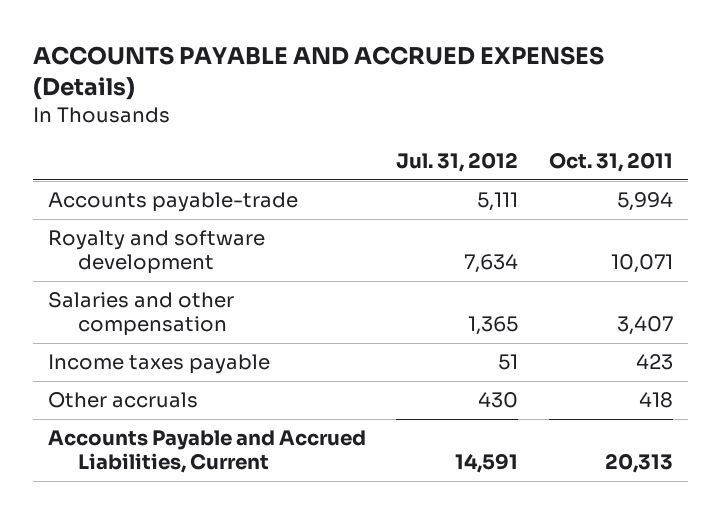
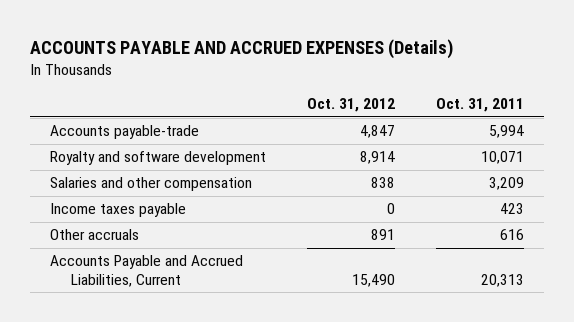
- | Jul. 31, 2012 | Oct. 31, 2011
+ | Oct. 31, 2012 | Oct. 31, 2011
- Salaries and other compensation | 1,365 | 3,407
+ Salaries and other compensation | 838 | 3,209
- Other accruals | 430 | 418
+ Other accruals | 891 | 616

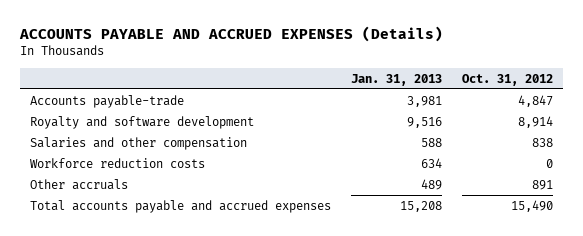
- | Oct. 31, 2012 | Oct. 31, 2011
+ | Jan. 31, 2013 | Oct. 31, 2012
- Income taxes payable | 0 | 423
+ Workforce reduction costs | 634 | 0
- Accounts Payable and Accrued Liabilities, Current | 15,490 | 20,313
+ Total accounts payable and accrued expenses | 15,208 | 15,490

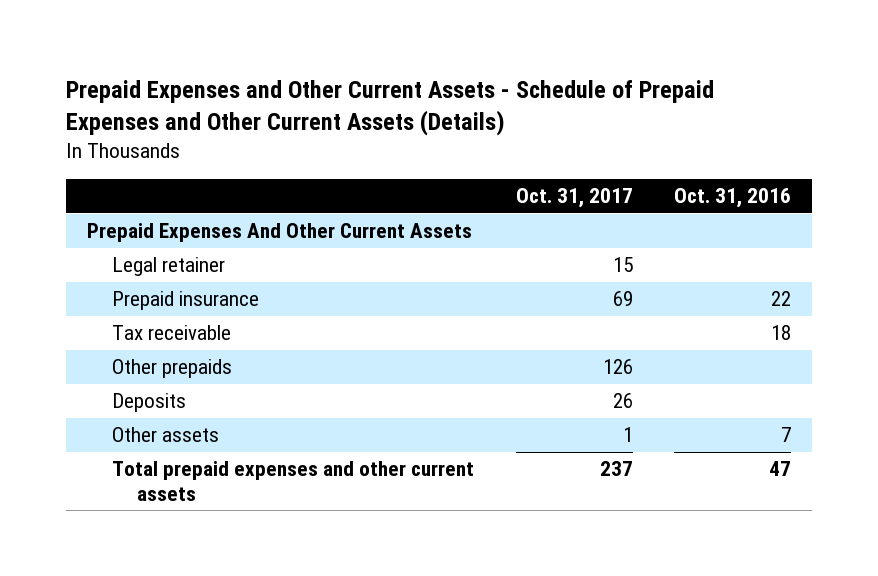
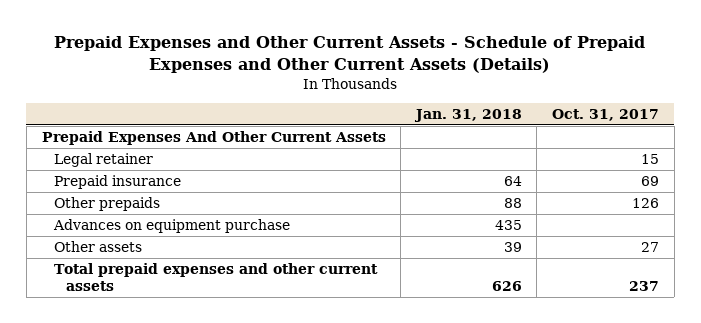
- | Oct. 31, 2017 | Oct. 31, 2016
+ | Jan. 31, 2018 | Oct. 31, 2017
- Tax receivable | | 18
- Deposits | 26 |
- Other assets | 1 | 7
+ Advances on equipment purchase | 435 |
+ Other assets | 39 | 27

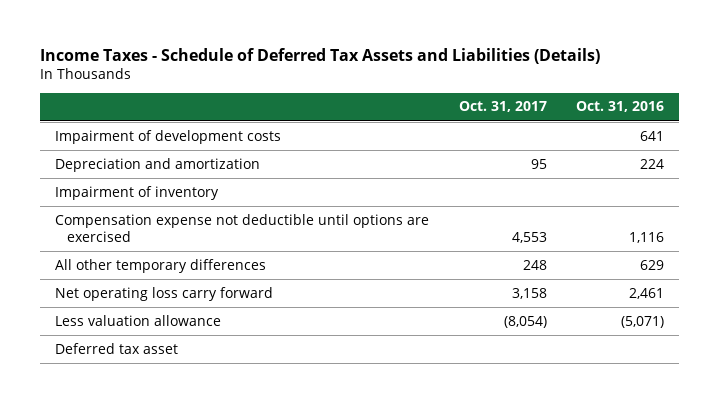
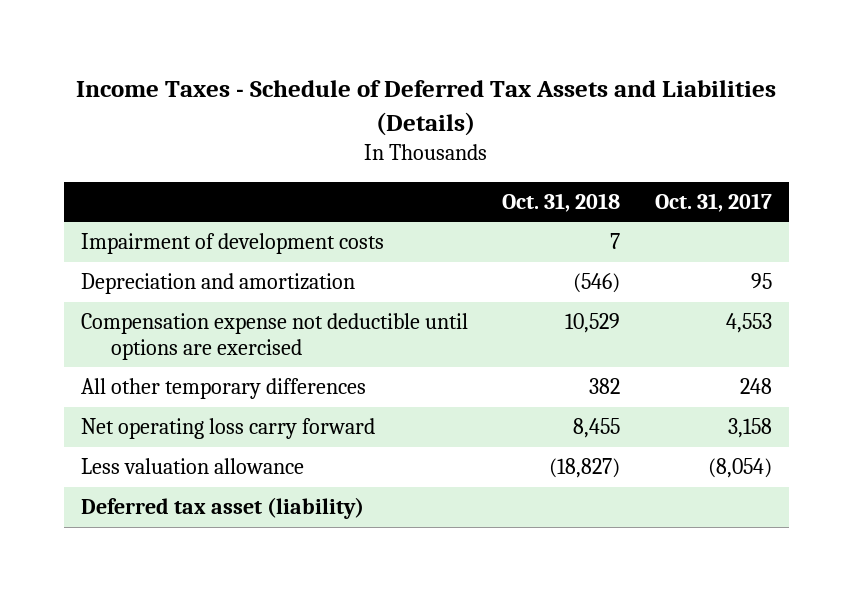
- | Oct. 31, 2017 | Oct. 31, 2016
+ | Oct. 31, 2018 | Oct. 31, 2017
- Impairment of inventory
- Deferred tax asset
+ Deferred tax asset (liability)

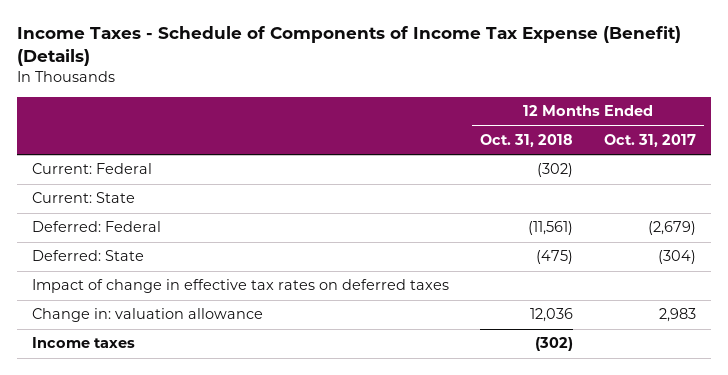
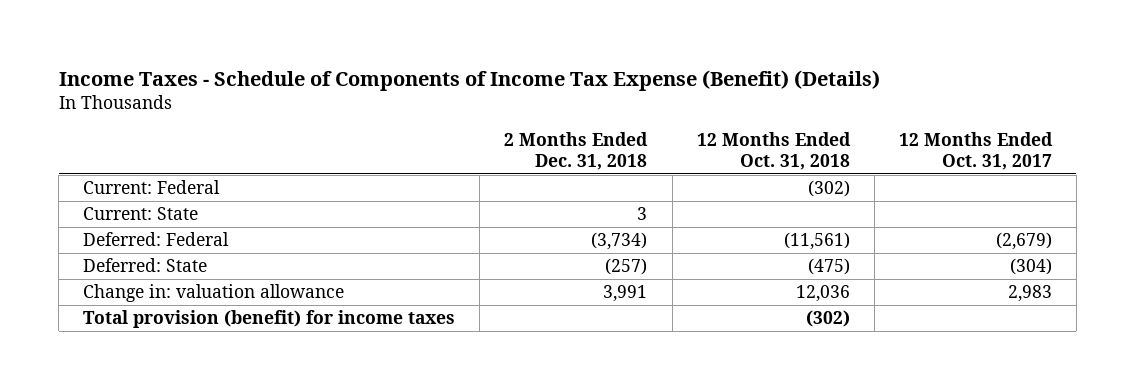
- | 12 Months Ended Oct. 31, 2018 | 12 Months Ended Oct. 31, 2017
+ | 2 Months Ended Dec. 31, 2018 | 12 Months Ended Oct. 31, 2018 | 12 Months Ended Oct. 31, 2017
- Impact of change in effective tax rates on deferred taxes
- Income taxes | (302) |
+ Total provision (benefit) for income taxes | | (302) |

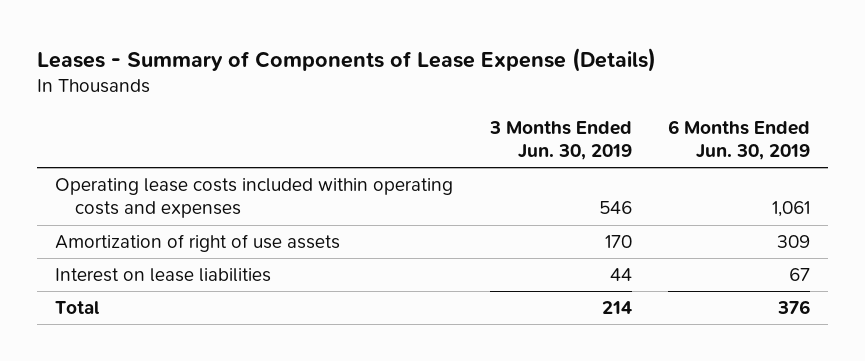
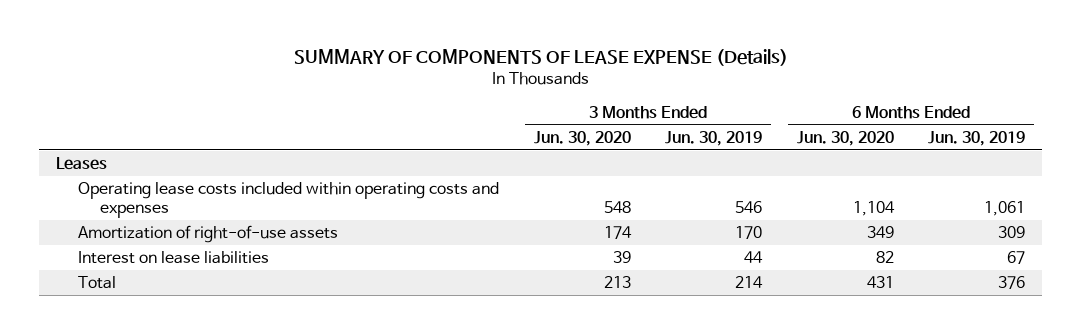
- Leases - Summary of Components of Lease Expense (Details)
+ SUMMARY OF COMPONENTS OF LEASE EXPENSE (Details)
- | 3 Months Ended Jun. 30, 2019 | 6 Months Ended Jun. 30, 2019
+ | 3 Months Ended Jun. 30, 2020 | 3 Months Ended Jun. 30, 2019 | 6 Months Ended Jun. 30, 2020 | 6 Months Ended Jun. 30, 2019
+ Leases
- Amortization of right of use assets | 170 | 309
+ Amortization of right-of-use assets | 174 | 170 | 349 | 309

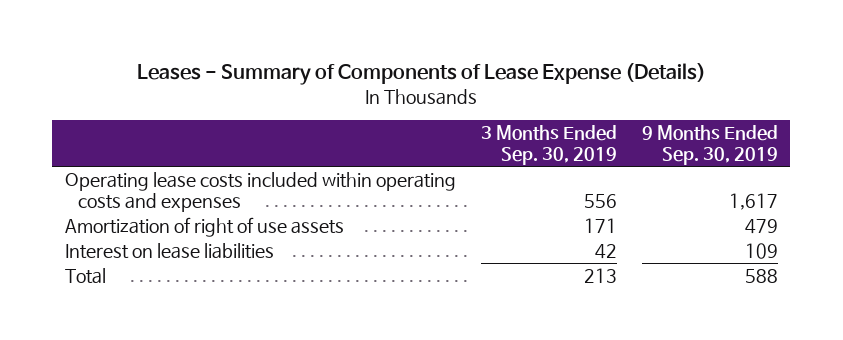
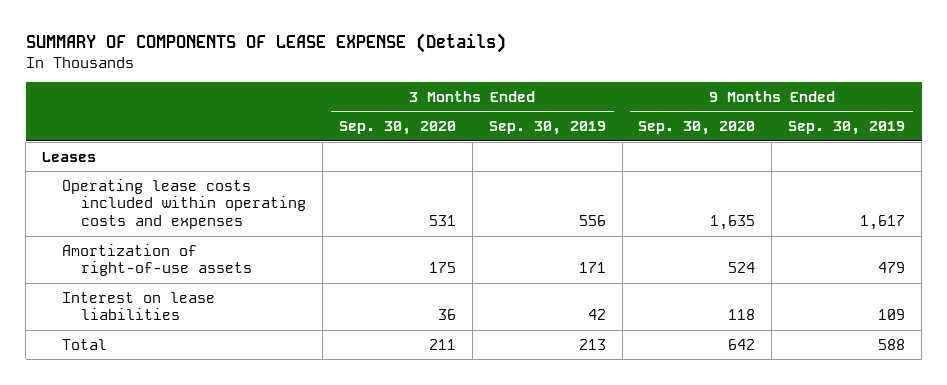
- Leases - Summary of Components of Lease Expense (Details)
+ SUMMARY OF COMPONENTS OF LEASE EXPENSE (Details)
- | 3 Months Ended Sep. 30, 2019 | 9 Months Ended Sep. 30, 2019
+ | 3 Months Ended Sep. 30, 2020 | 3 Months Ended Sep. 30, 2019 | 9 Months Ended Sep. 30, 2020 | 9 Months Ended Sep. 30, 2019
+ Leases
- Amortization of right of use assets | 171 | 479
+ Amortization of right-of-use assets | 175 | 171 | 524 | 479

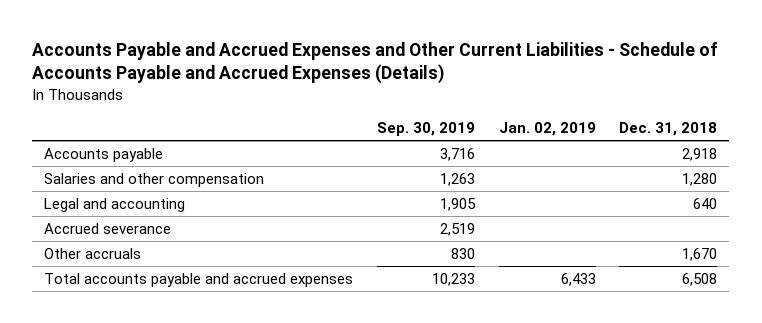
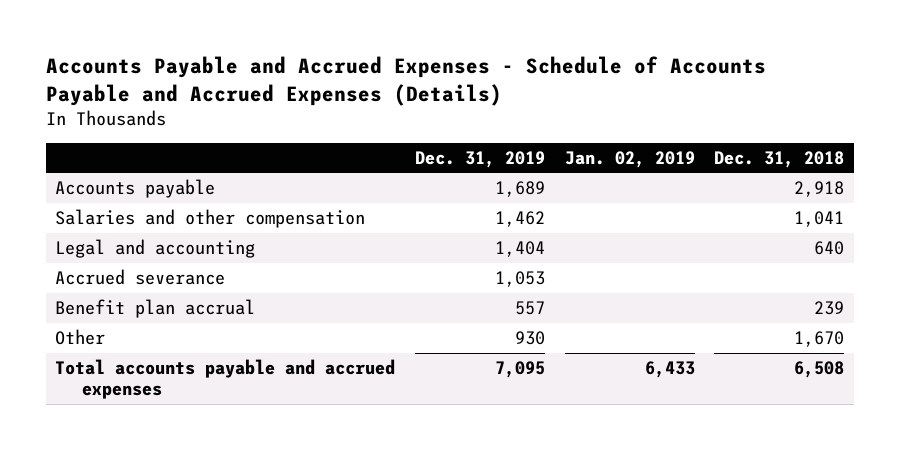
- Accounts Payable and Accrued Expenses and Other Current Liabilities - Schedule of Accounts Payable and Accrued Expenses (Details)
+ Accounts Payable and Accrued Expenses - Schedule of Accounts Payable and Accrued Expenses (Details)
- | Sep. 30, 2019 | Jan. 02, 2019 | Dec. 31, 2018
+ | Dec. 31, 2019 | Jan. 02, 2019 | Dec. 31, 2018
- Salaries and other compensation | 1,263 | | 1,280
+ Salaries and other compensation | 1,462 | | 1,041
- Other accruals | 830 | | 1,670
+ Benefit plan accrual | 557 | | 239
+ Other | 930 | | 1,670

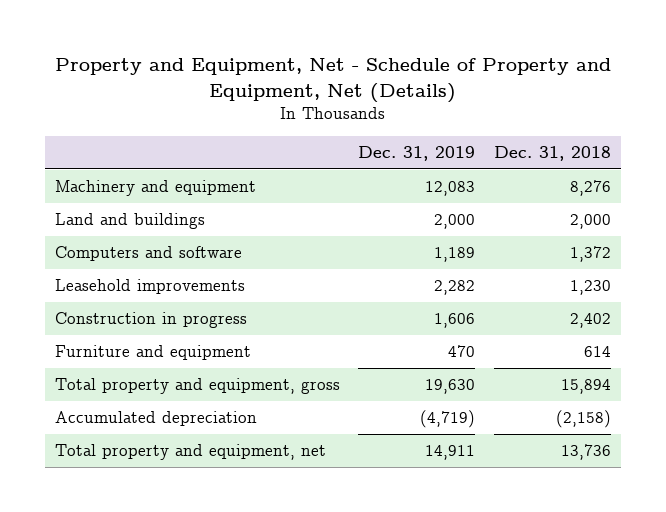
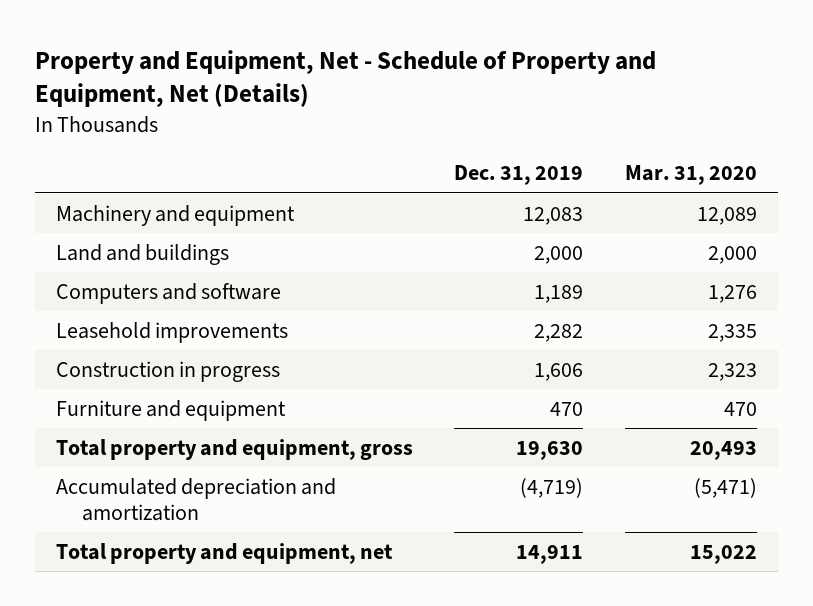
- | Dec. 31, 2019 | Dec. 31, 2018
+ | Dec. 31, 2019 | Mar. 31, 2020
- Accumulated depreciation | (4,719) | (2,158)
+ Accumulated depreciation and amortization | (4,719) | (5,471)

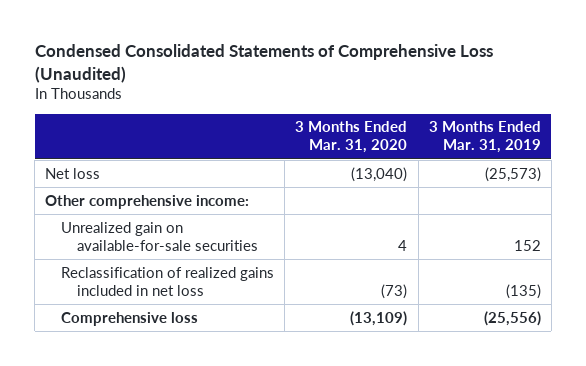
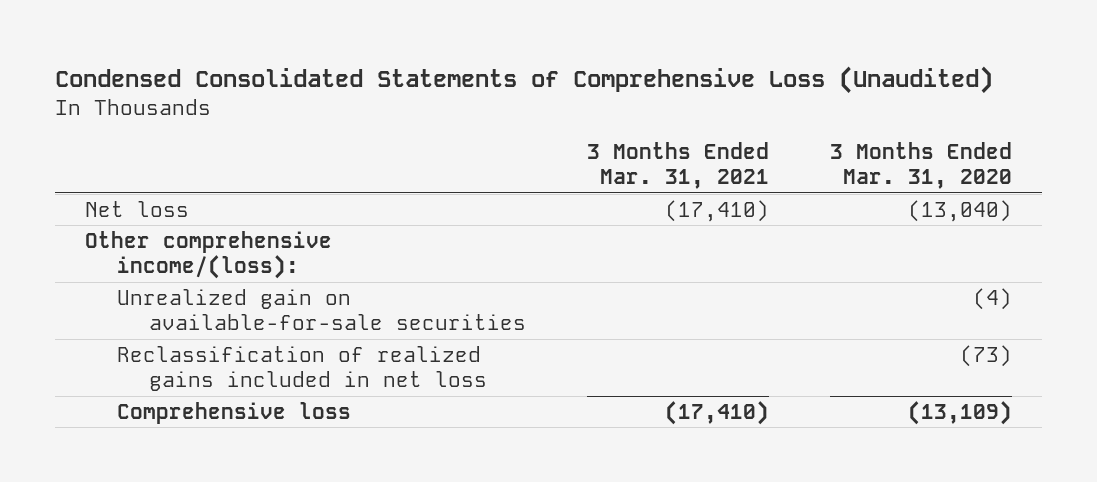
- | 3 Months Ended Mar. 31, 2020 | 3 Months Ended Mar. 31, 2019
+ | 3 Months Ended Mar. 31, 2021 | 3 Months Ended Mar. 31, 2020
- Other comprehensive income:
- Unrealized gain on available-for-sale securities | 4 | 152
+ Other comprehensive income/(loss):
+ Unrealized gain on available-for-sale securities | | (4)

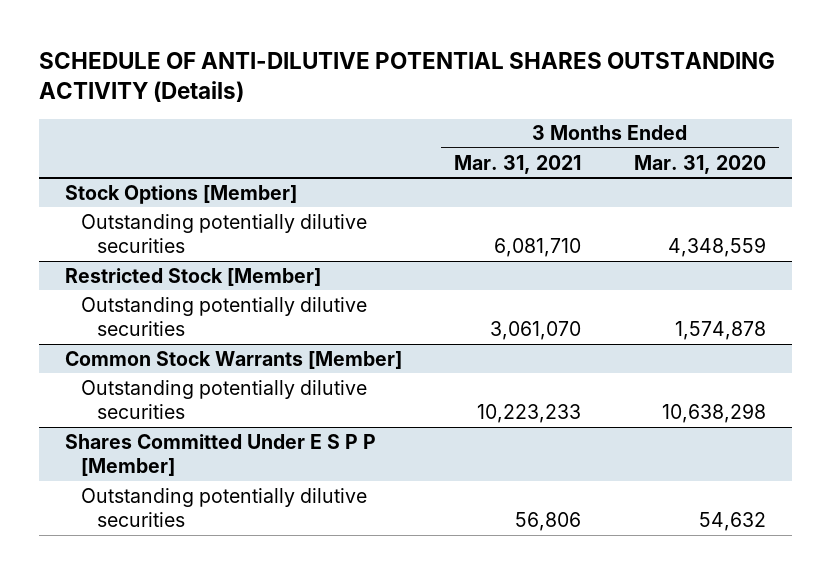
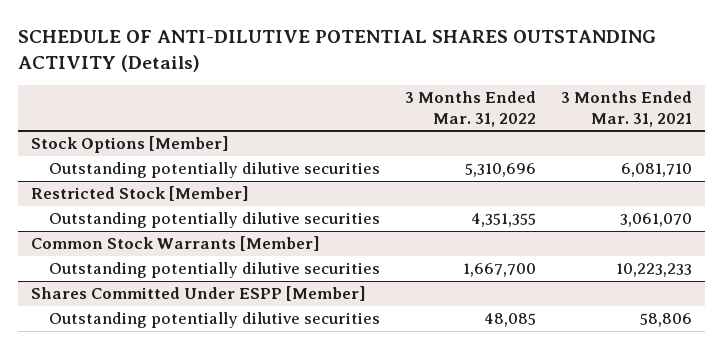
- | 3 Months Ended Mar. 31, 2021 | 3 Months Ended Mar. 31, 2020
+ | 3 Months Ended Mar. 31, 2022 | 3 Months Ended Mar. 31, 2021
- Shares Committed Under E S P P [Member]
- Outstanding potentially dilutive securities | 56,806 | 54,632
+ Shares Committed Under ESPP [Member]
+ Outstanding potentially dilutive securities | 48,085 | 58,806

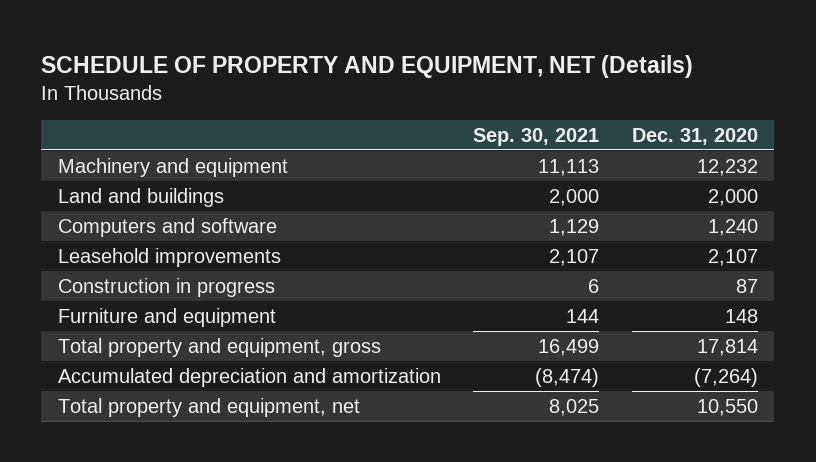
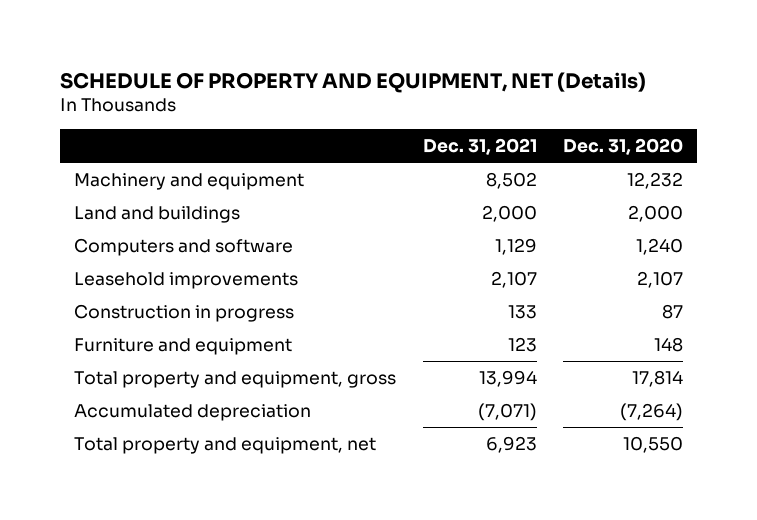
- | Sep. 30, 2021 | Dec. 31, 2020
+ | Dec. 31, 2021 | Dec. 31, 2020
- Accumulated depreciation and amortization | (8,474) | (7,264)
+ Accumulated depreciation | (7,071) | (7,264)

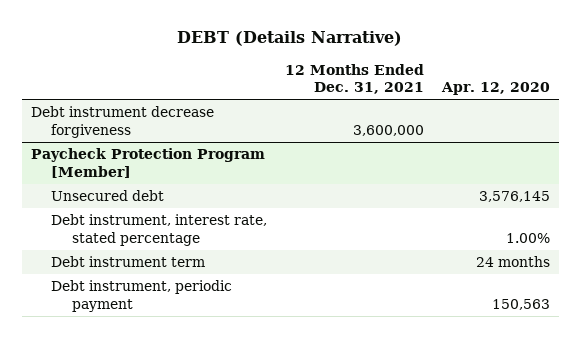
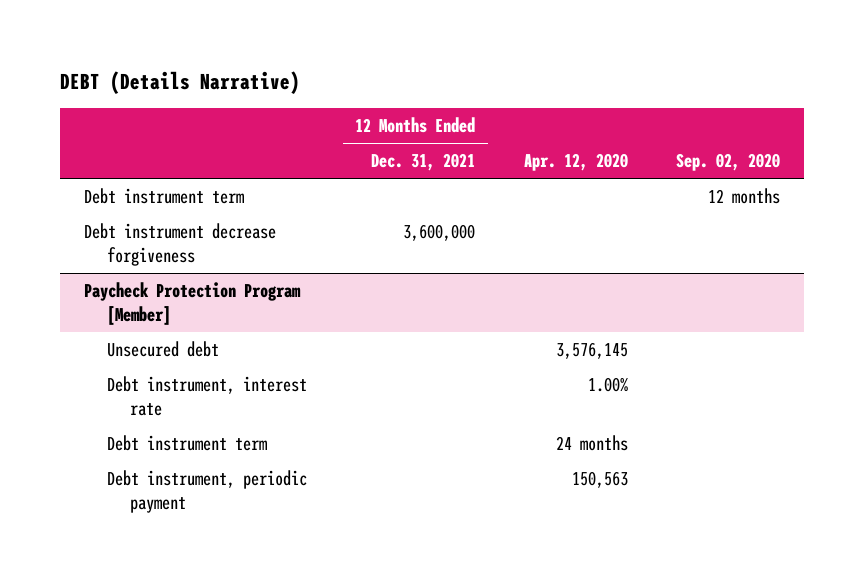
- | 12 Months Ended Dec. 31, 2021 | Apr. 12, 2020
+ | 12 Months Ended Dec. 31, 2021 | Apr. 12, 2020 | Sep. 02, 2020
+ Debt instrument term | | | 12 months
@ Paycheck Protection Program [Member]
- Debt instrument, interest rate, stated percentage | | 1.00%
+ Debt instrument, interest rate | | 1.00% |

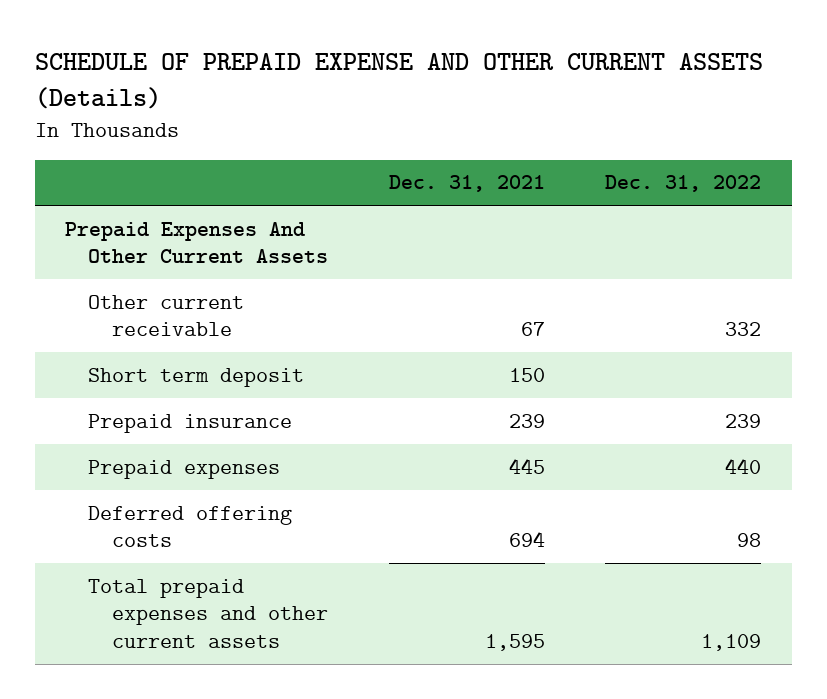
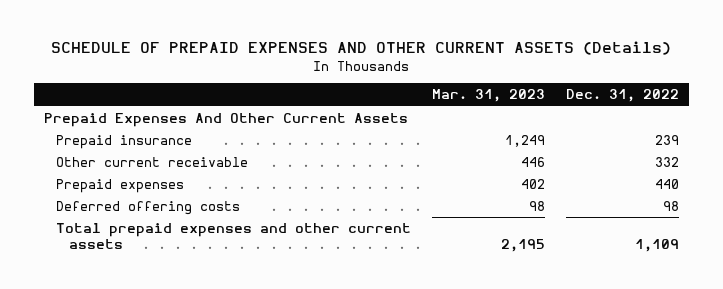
- SCHEDULE OF PREPAID EXPENSE AND OTHER CURRENT ASSETS (Details)
+ SCHEDULE OF PREPAID EXPENSES AND OTHER CURRENT ASSETS (Details)
- | Dec. 31, 2021 | Dec. 31, 2022
+ | Mar. 31, 2023 | Dec. 31, 2022
- Short term deposit | 150 |
moved down: Other current receivable | 446 | 332

